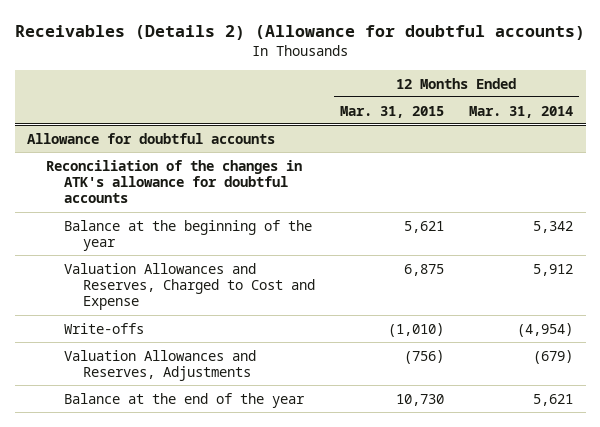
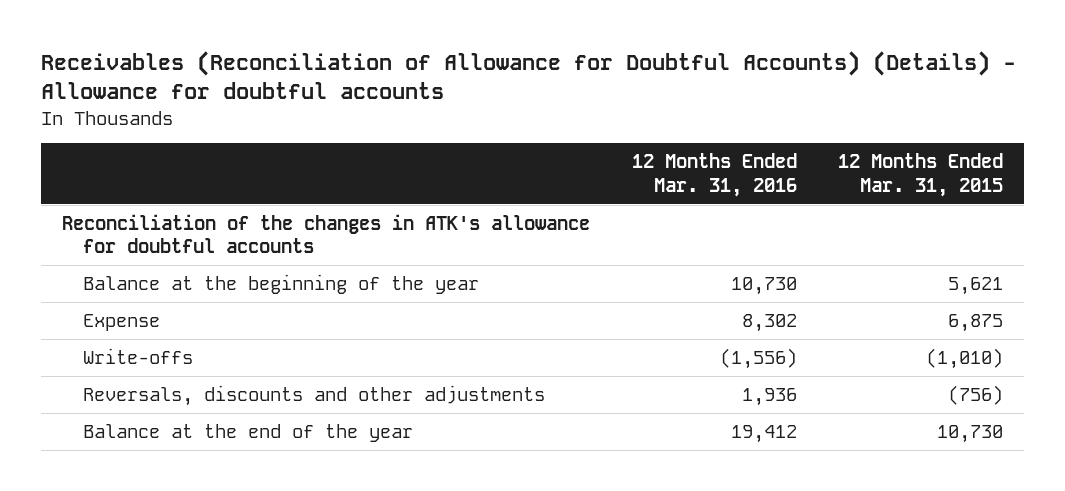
- Receivables (Details 2) (Allowance for doubtful accounts)
+ Receivables (Reconciliation of Allowance for Doubtful Accounts) (Details) - Allowance for doubtful accounts
- | 12 Months Ended Mar. 31, 2015 | 12 Months Ended Mar. 31, 2014
+ | 12 Months Ended Mar. 31, 2016 | 12 Months Ended Mar. 31, 2015
- Allowance for doubtful accounts
- Valuation Allowances and Reserves, Charged to Cost and Expense | 6,875 | 5,912
+ Expense | 8,302 | 6,875
- Valuation Allowances and Reserves, Adjustments | (756) | (679)
+ Reversals, discounts and other adjustments | 1,936 | (756)

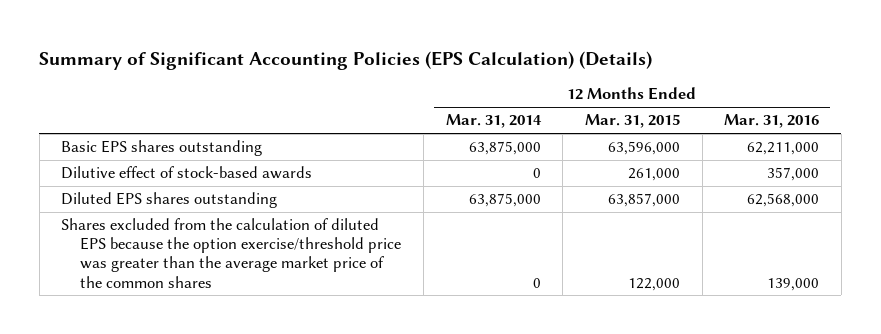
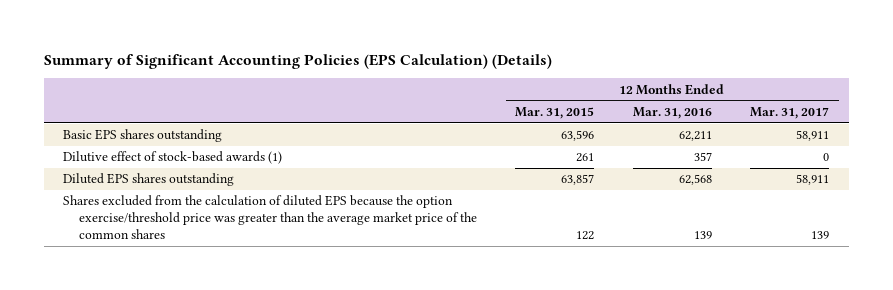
- | 12 Months Ended Mar. 31, 2014 | 12 Months Ended Mar. 31, 2015 | 12 Months Ended Mar. 31, 2016
+ | 12 Months Ended Mar. 31, 2015 | 12 Months Ended Mar. 31, 2016 | 12 Months Ended Mar. 31, 2017
- Basic EPS shares outstanding | 63,875,000 | 63,596,000 | 62,211,000
- Dilutive effect of stock-based awards | 0 | 261,000 | 357,000
- Diluted EPS shares outstanding | 63,875,000 | 63,857,000 | 62,568,000
- Shares excluded from the calculation of diluted EPS because the option exercise/threshold price was greater than the average market price of the common shares | 0 | 122,000 | 139,000
+ Basic EPS shares outstanding | 63,596 | 62,211 | 58,911
+ Dilutive effect of stock-based awards (1) | 261 | 357 | 0
+ Diluted EPS shares outstanding | 63,857 | 62,568 | 58,911
+ Shares excluded from the calculation of diluted EPS because the option exercise/threshold price was greater than the average market price of the common shares | 122 | 139 | 139

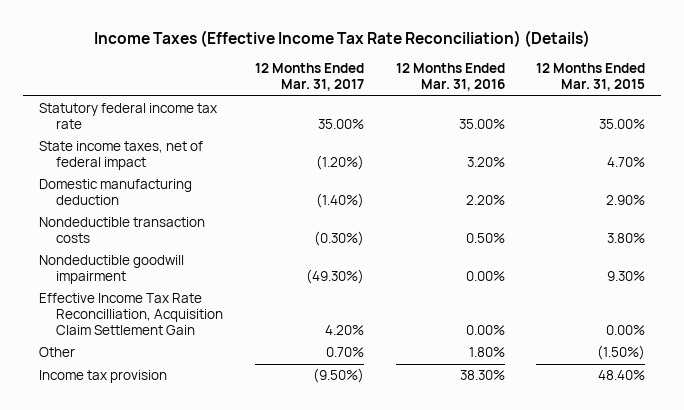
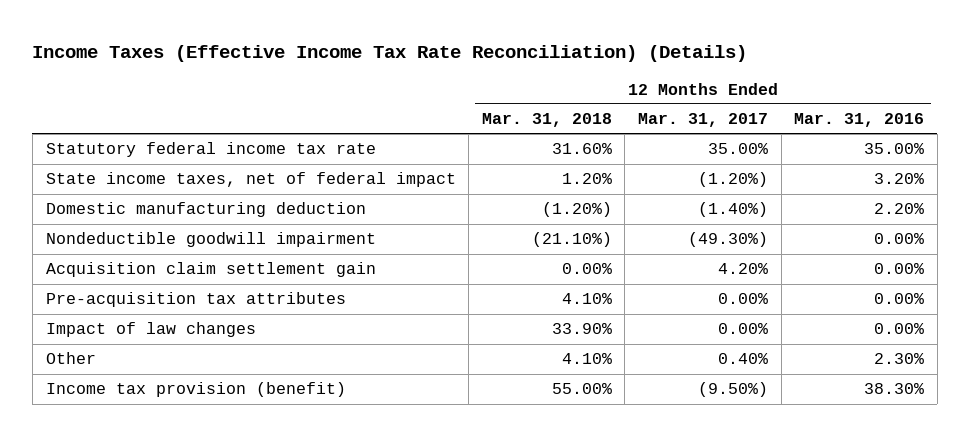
- | 12 Months Ended Mar. 31, 2017 | 12 Months Ended Mar. 31, 2016 | 12 Months Ended Mar. 31, 2015
+ | 12 Months Ended Mar. 31, 2018 | 12 Months Ended Mar. 31, 2017 | 12 Months Ended Mar. 31, 2016
- Nondeductible transaction costs | (0.30%) | 0.50% | 3.80%
- Effective Income Tax Rate Reconcilliation, Acquisition Claim Settlement Gain | 4.20% | 0.00% | 0.00%
- Other | 0.70% | 1.80% | (1.50%)
- Income tax provision | (9.50%) | 38.30% | 48.40%
+ Acquisition claim settlement gain | 0.00% | 4.20% | 0.00%
+ Pre-acquisition tax attributes | 4.10% | 0.00% | 0.00%
+ Impact of law changes | 33.90% | 0.00% | 0.00%
+ Other | 4.10% | 0.40% | 2.30%
+ Income tax provision (benefit) | 55.00% | (9.50%) | 38.30%

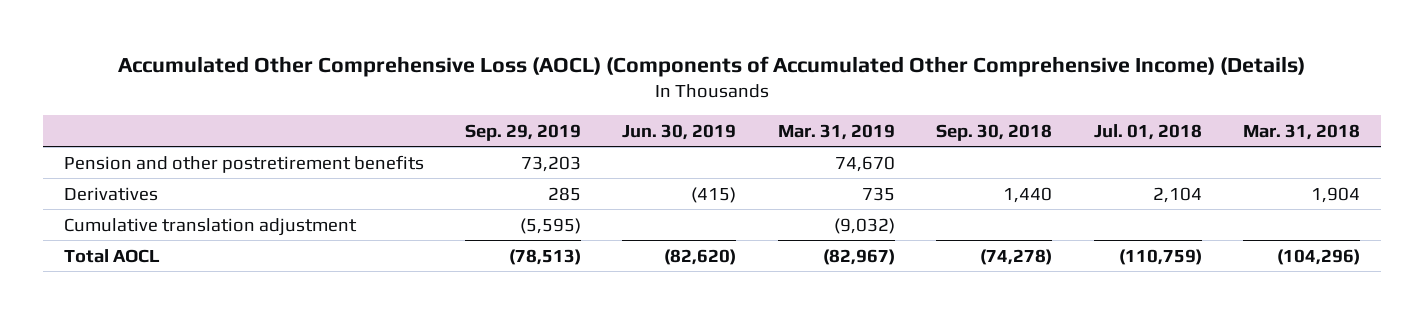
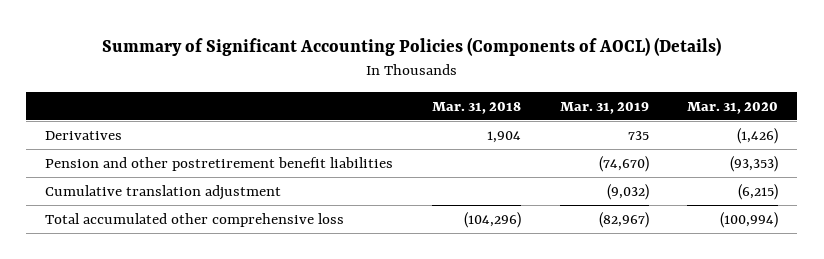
- Accumulated Other Comprehensive Loss (AOCL) (Components of Accumulated Other Comprehensive Income) (Details)
+ Summary of Significant Accounting Policies (Components of AOCL) (Details)
- | Sep. 29, 2019 | Jun. 30, 2019 | Mar. 31, 2019 | Sep. 30, 2018 | Jul. 01, 2018 | Mar. 31, 2018
+ | Mar. 31, 2018 | Mar. 31, 2019 | Mar. 31, 2020
- Pension and other postretirement benefits | 73,203 | | 74,670 | | |
+ Pension and other postretirement benefit liabilities | | (74,670) | (93,353)
- Total AOCL | (78,513) | (82,620) | (82,967) | (74,278) | (110,759) | (104,296)
+ Total accumulated other comprehensive loss | (104,296) | (82,967) | (100,994)

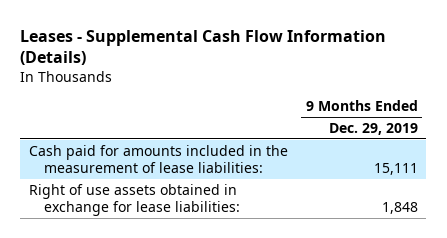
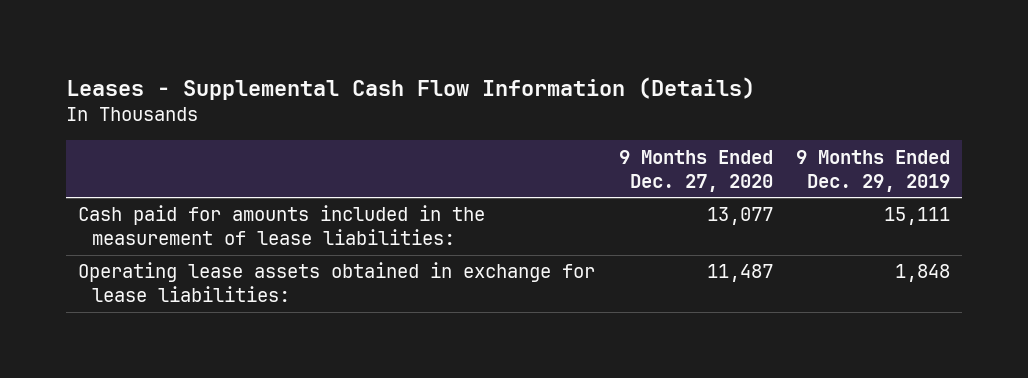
- | 9 Months Ended Dec. 29, 2019
+ | 9 Months Ended Dec. 27, 2020 | 9 Months Ended Dec. 29, 2019
- Right of use assets obtained in exchange for lease liabilities: | 1,848
+ Operating lease assets obtained in exchange for lease liabilities: | 11,487 | 1,848

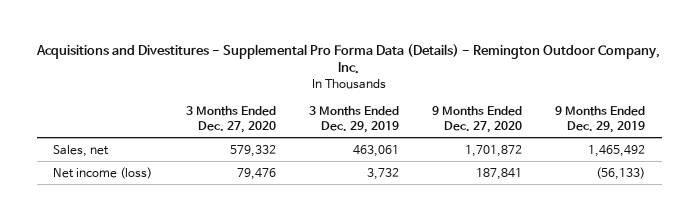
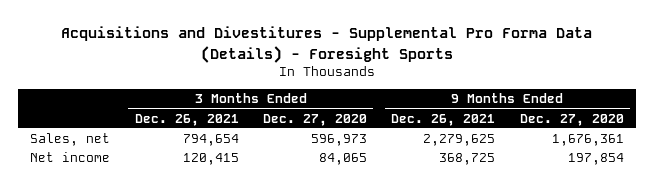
- Acquisitions and Divestitures - Supplemental Pro Forma Data (Details) - Remington Outdoor Company, Inc.
+ Acquisitions and Divestitures - Supplemental Pro Forma Data (Details) - Foresight Sports
- | 3 Months Ended Dec. 27, 2020 | 3 Months Ended Dec. 29, 2019 | 9 Months Ended Dec. 27, 2020 | 9 Months Ended Dec. 29, 2019
+ | 3 Months Ended Dec. 26, 2021 | 3 Months Ended Dec. 27, 2020 | 9 Months Ended Dec. 26, 2021 | 9 Months Ended Dec. 27, 2020
- Sales, net | 579,332 | 463,061 | 1,701,872 | 1,465,492
- Net income (loss) | 79,476 | 3,732 | 187,841 | (56,133)
+ Sales, net | 794,654 | 596,973 | 2,279,625 | 1,676,361
+ Net income | 120,415 | 84,065 | 368,725 | 197,854

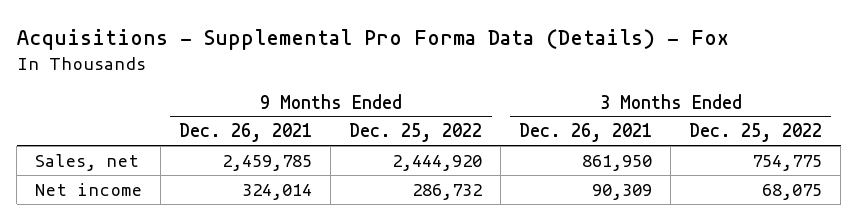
- Acquisitions and Divestitures - Supplemental Pro Forma Data (Details) - Foresight Sports
+ Acquisitions - Supplemental Pro Forma Data (Details) - Fox
- | 3 Months Ended Dec. 26, 2021 | 3 Months Ended Dec. 27, 2020 | 9 Months Ended Dec. 26, 2021 | 9 Months Ended Dec. 27, 2020
+ | 9 Months Ended Dec. 26, 2021 | 9 Months Ended Dec. 25, 2022 | 3 Months Ended Dec. 26, 2021 | 3 Months Ended Dec. 25, 2022
- Sales, net | 794,654 | 596,973 | 2,279,625 | 1,676,361
- Net income | 120,415 | 84,065 | 368,725 | 197,854
+ Sales, net | 2,459,785 | 2,444,920 | 861,950 | 754,775
+ Net income | 324,014 | 286,732 | 90,309 | 68,075

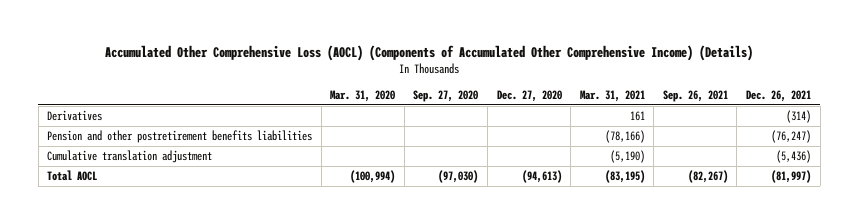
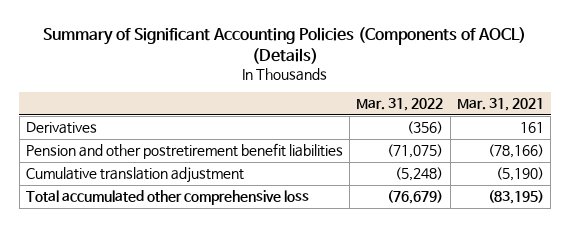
- Accumulated Other Comprehensive Loss (AOCL) (Components of Accumulated Other Comprehensive Income) (Details)
+ Summary of Significant Accounting Policies (Components of AOCL) (Details)
- | Mar. 31, 2020 | Sep. 27, 2020 | Dec. 27, 2020 | Mar. 31, 2021 | Sep. 26, 2021 | Dec. 26, 2021
+ | Mar. 31, 2022 | Mar. 31, 2021
- Pension and other postretirement benefits liabilities | | | | (78,166) | | (76,247)
+ Pension and other postretirement benefit liabilities | (71,075) | (78,166)
- Total AOCL | (100,994) | (97,030) | (94,613) | (83,195) | (82,267) | (81,997)
+ Total accumulated other comprehensive loss | (76,679) | (83,195)

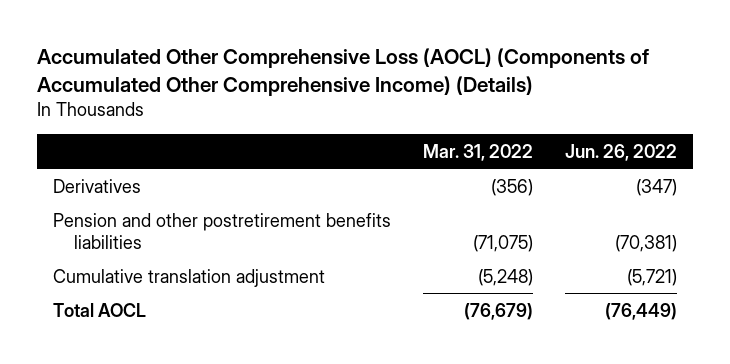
- Summary of Significant Accounting Policies (Components of AOCL) (Details)
+ Accumulated Other Comprehensive Loss (AOCL) (Components of Accumulated Other Comprehensive Income) (Details)
- | Mar. 31, 2022 | Mar. 31, 2021
+ | Mar. 31, 2022 | Jun. 26, 2022
- Pension and other postretirement benefit liabilities | (71,075) | (78,166)
+ Pension and other postretirement benefits liabilities | (71,075) | (70,381)
- Total accumulated other comprehensive loss | (76,679) | (83,195)
+ Total AOCL | (76,679) | (76,449)

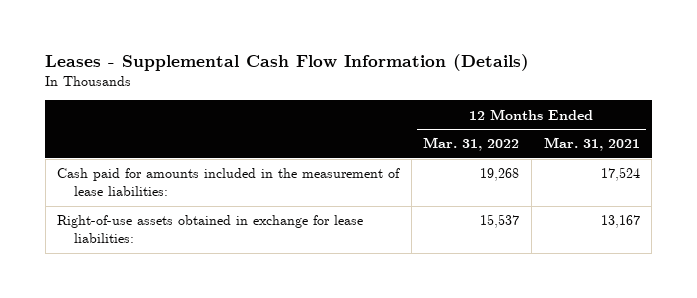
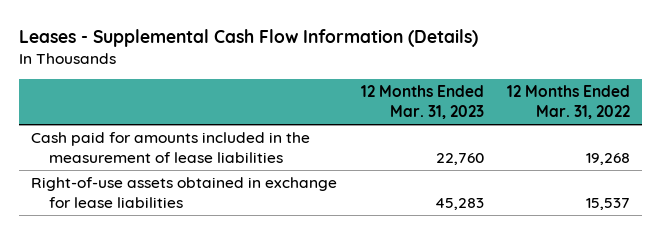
- | 12 Months Ended Mar. 31, 2022 | 12 Months Ended Mar. 31, 2021
+ | 12 Months Ended Mar. 31, 2023 | 12 Months Ended Mar. 31, 2022
- Cash paid for amounts included in the measurement of lease liabilities: | 19,268 | 17,524
- Right-of-use assets obtained in exchange for lease liabilities: | 15,537 | 13,167
+ Cash paid for amounts included in the measurement of lease liabilities | 22,760 | 19,268
+ Right-of-use assets obtained in exchange for lease liabilities | 45,283 | 15,537

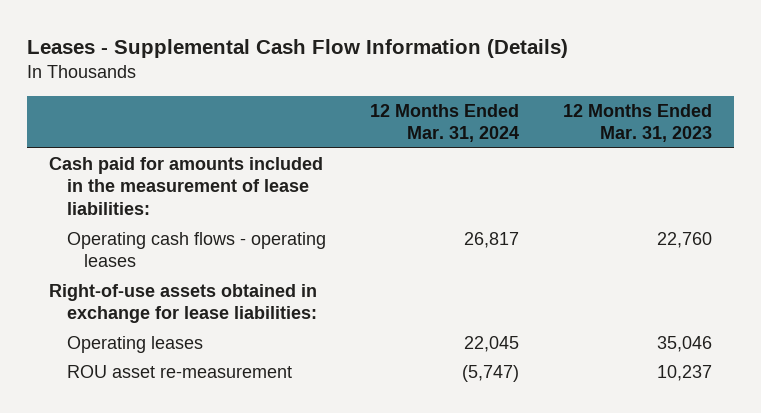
- | 12 Months Ended Mar. 31, 2023 | 12 Months Ended Mar. 31, 2022
+ | 12 Months Ended Mar. 31, 2024 | 12 Months Ended Mar. 31, 2023
- Cash paid for amounts included in the measurement of lease liabilities | 22,760 | 19,268
- Right-of-use assets obtained in exchange for lease liabilities | 45,283 | 15,537
+ Cash paid for amounts included in the measurement of lease liabilities:
+ Operating cash flows - operating leases | 26,817 | 22,760
+ Right-of-use assets obtained in exchange for lease liabilities:
+ Operating leases | 22,045 | 35,046
+ ROU asset re-measurement | (5,747) | 10,237

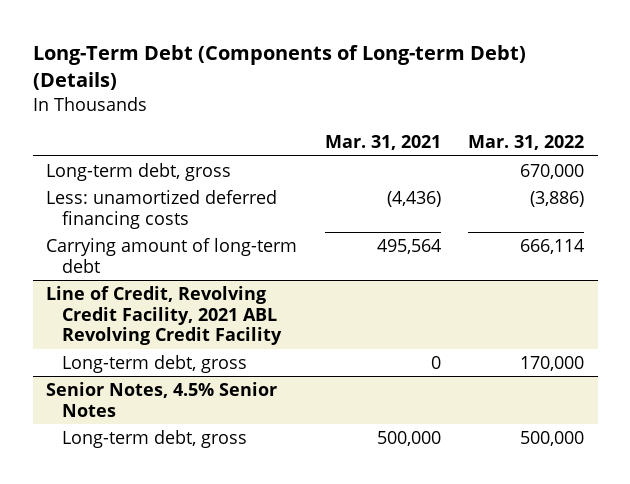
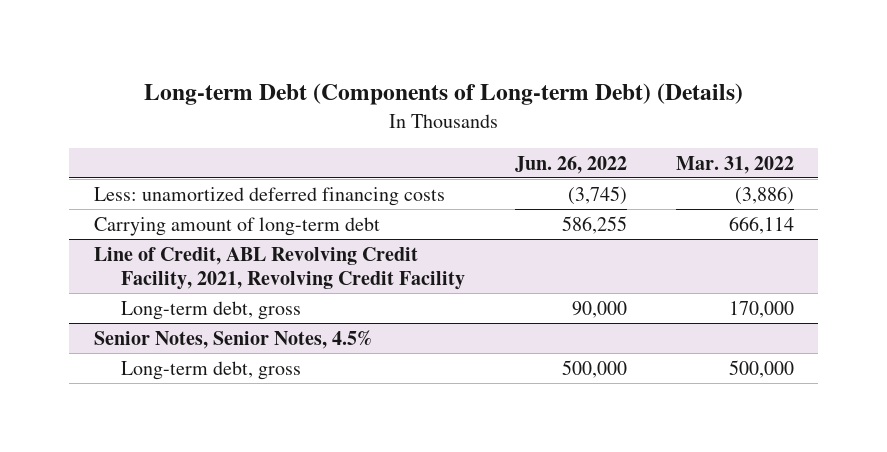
- Long-Term Debt (Components of Long-term Debt) (Details)
+ Long-term Debt (Components of Long-term Debt) (Details)
- | Mar. 31, 2021 | Mar. 31, 2022
+ | Jun. 26, 2022 | Mar. 31, 2022
- Long-term debt, gross | | 670,000
- Line of Credit, Revolving Credit Facility, 2021 ABL Revolving Credit Facility
+ Line of Credit, ABL Revolving Credit Facility, 2021, Revolving Credit Facility
- Senior Notes, 4.5% Senior Notes
+ Senior Notes, Senior Notes, 4.5%

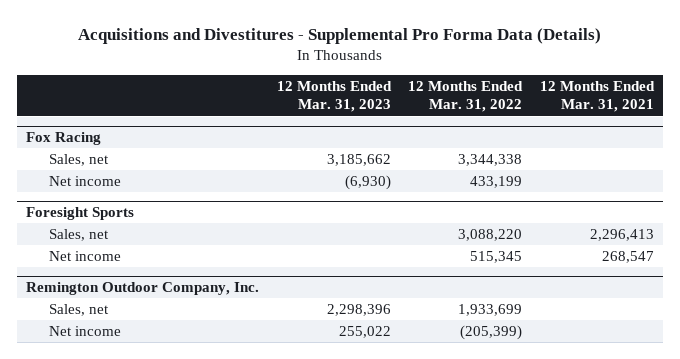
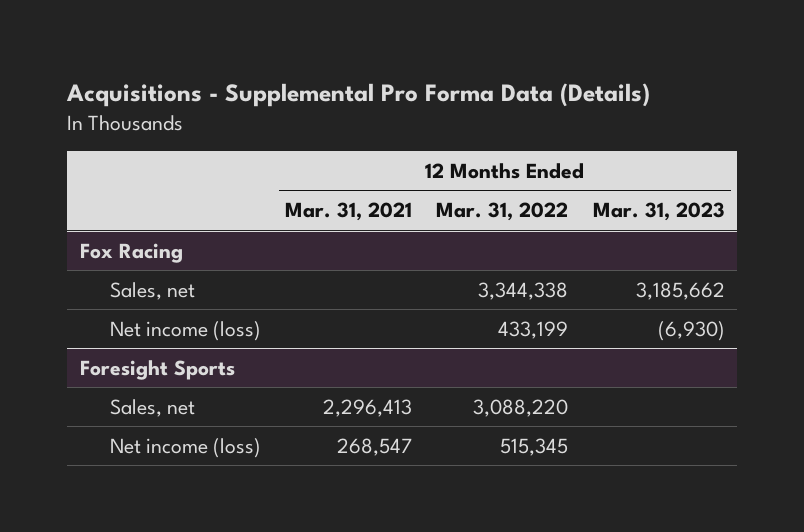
- Acquisitions and Divestitures - Supplemental Pro Forma Data (Details)
+ Acquisitions - Supplemental Pro Forma Data (Details)
- | 12 Months Ended Mar. 31, 2023 | 12 Months Ended Mar. 31, 2022 | 12 Months Ended Mar. 31, 2021
+ | 12 Months Ended Mar. 31, 2021 | 12 Months Ended Mar. 31, 2022 | 12 Months Ended Mar. 31, 2023
@ Fox Racing
- Net income | (6,930) | 433,199 |
+ Net income (loss) | | 433,199 | (6,930)
@ Foresight Sports
- Net income | | 515,345 | 268,547
- Remington Outdoor Company, Inc.
- Sales, net | 2,298,396 | 1,933,699 |
- Net income | 255,022 | (205,399) |
@ Foresight Sports
+ Net income (loss) | 268,547 | 515,345 |

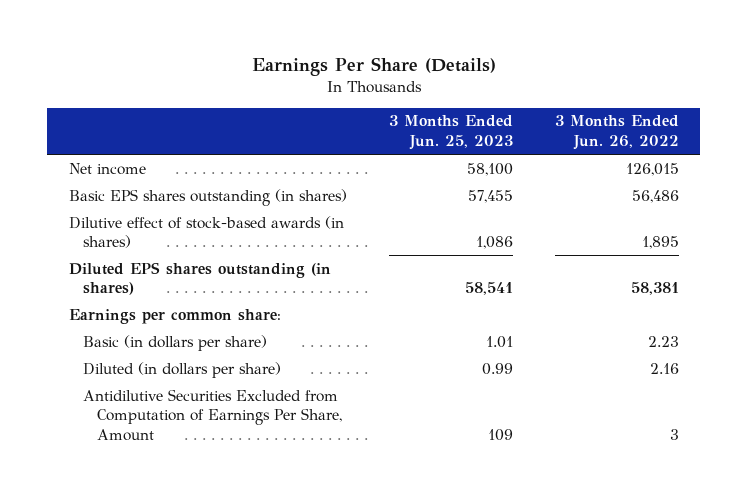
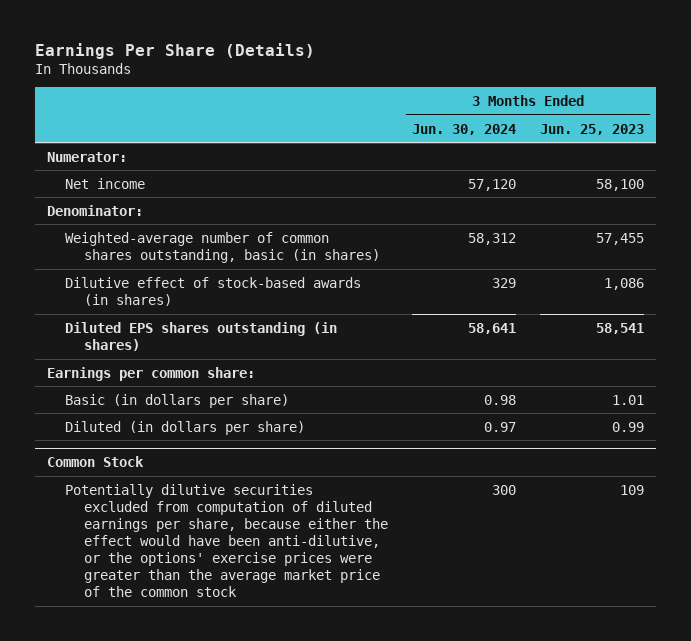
- | 3 Months Ended Jun. 25, 2023 | 3 Months Ended Jun. 26, 2022
+ | 3 Months Ended Jun. 30, 2024 | 3 Months Ended Jun. 25, 2023
+ Numerator:
- Basic EPS shares outstanding (in shares) | 57,455 | 56,486
+ Denominator:
+ Weighted-average number of common shares outstanding, basic (in shares) | 58,312 | 57,455
- Antidilutive Securities Excluded from Computation of Earnings Per Share, Amount | 109 | 3
+ Common Stock
+ Potentially dilutive securities excluded from computation of diluted earnings per share, because either the effect would have been anti-dilutive, or the options' exercise prices were greater than the average market price of the common stock | 300 | 109

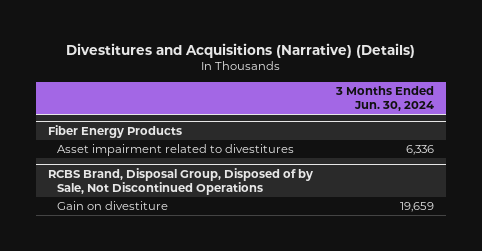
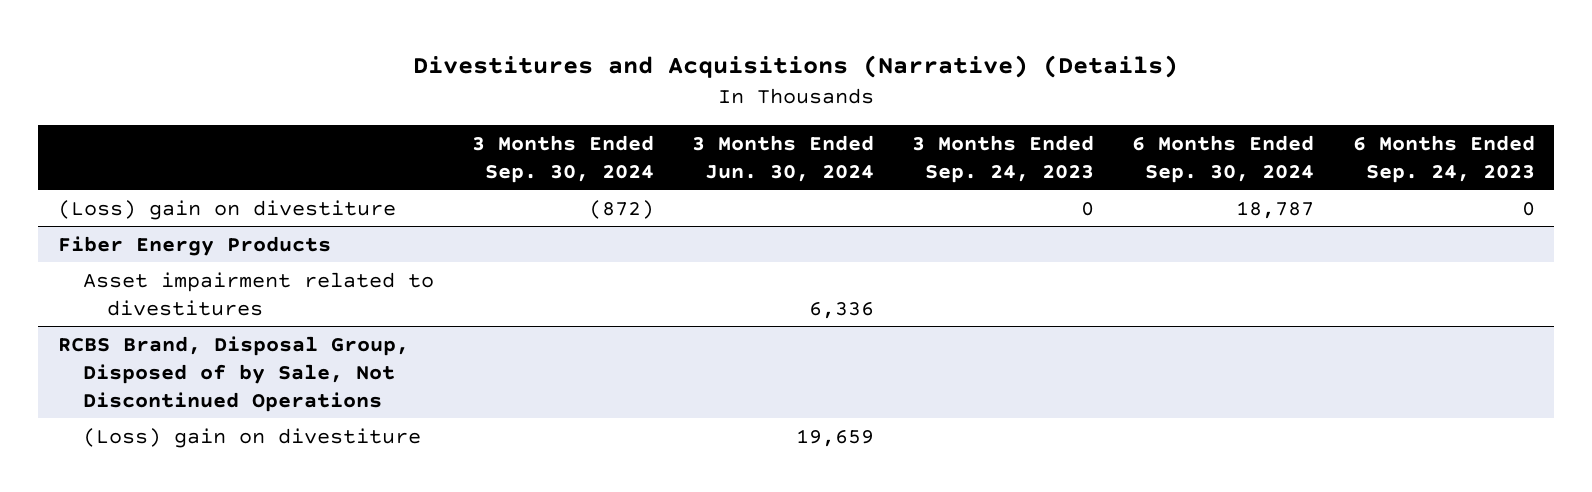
- | 3 Months Ended Jun. 30, 2024
+ | 3 Months Ended Sep. 30, 2024 | 3 Months Ended Jun. 30, 2024 | 3 Months Ended Sep. 24, 2023 | 6 Months Ended Sep. 30, 2024 | 6 Months Ended Sep. 24, 2023
+ (Loss) gain on divestiture | (872) | | 0 | 18,787 | 0
@ RCBS Brand, Disposal Group, Disposed of by Sale, Not Discontinued Operations
- Gain on divestiture | 19,659
+ (Loss) gain on divestiture | | 19,659 | | |

